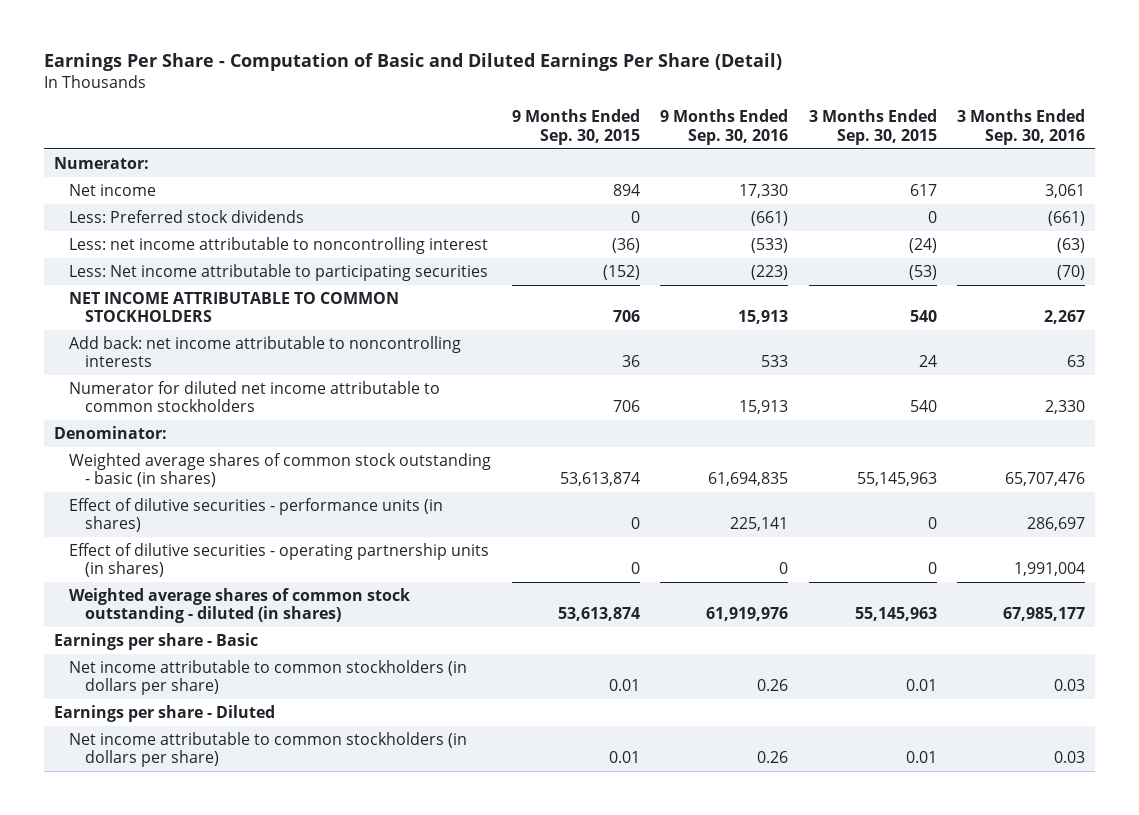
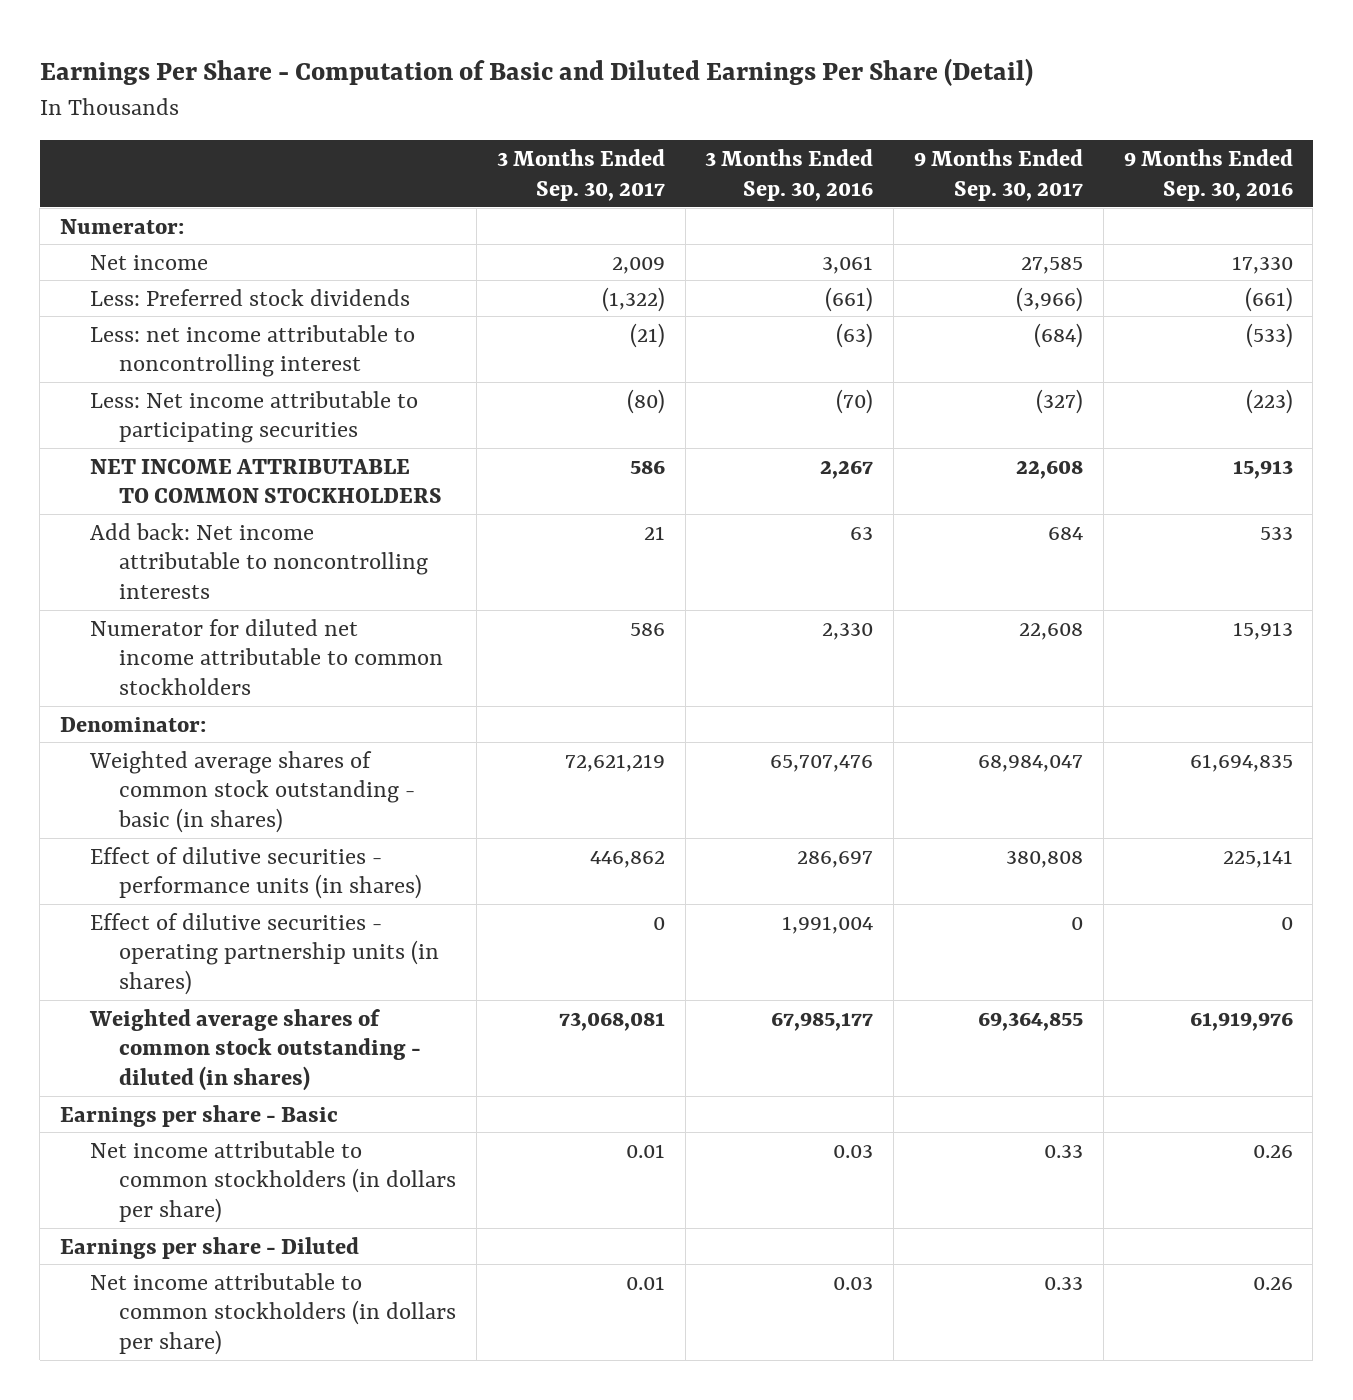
- | 9 Months Ended Sep. 30, 2015 | 9 Months Ended Sep. 30, 2016 | 3 Months Ended Sep. 30, 2015 | 3 Months Ended Sep. 30, 2016
+ | 3 Months Ended Sep. 30, 2017 | 3 Months Ended Sep. 30, 2016 | 9 Months Ended Sep. 30, 2017 | 9 Months Ended Sep. 30, 2016
- Add back: net income attributable to noncontrolling interests | 36 | 533 | 24 | 63
+ Add back: Net income attributable to noncontrolling interests | 21 | 63 | 684 | 533

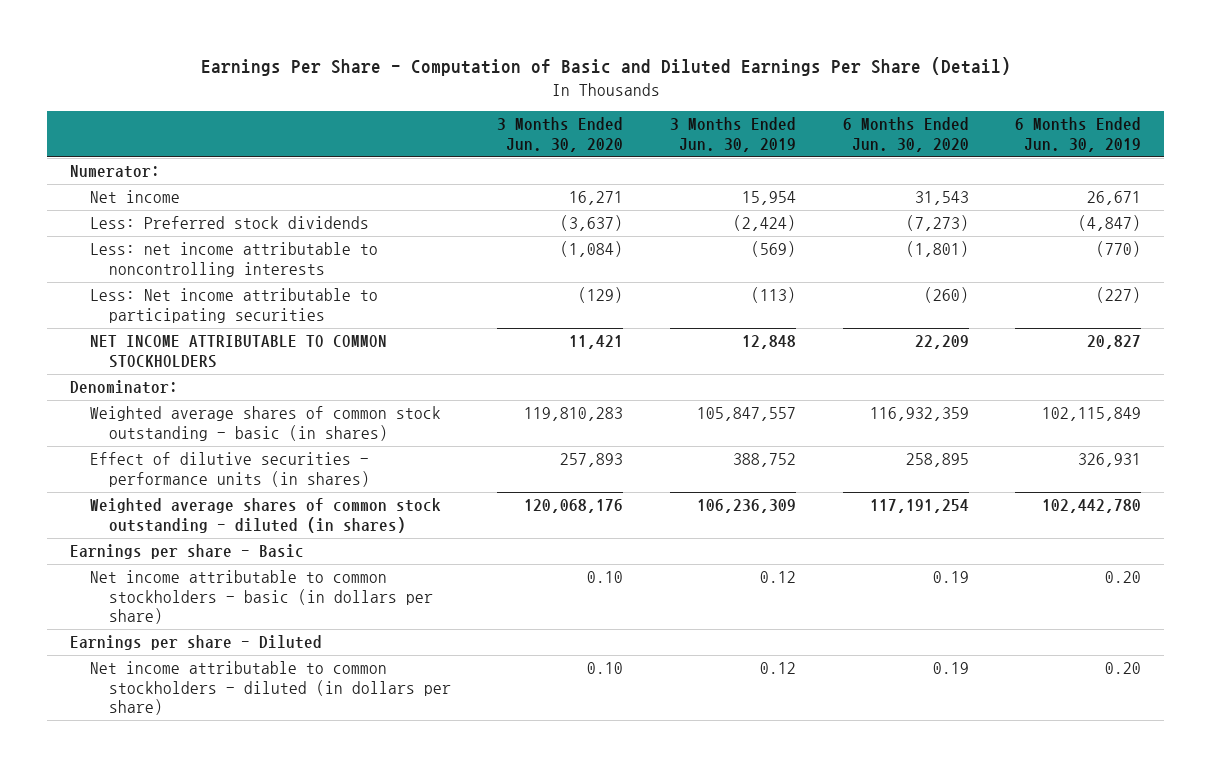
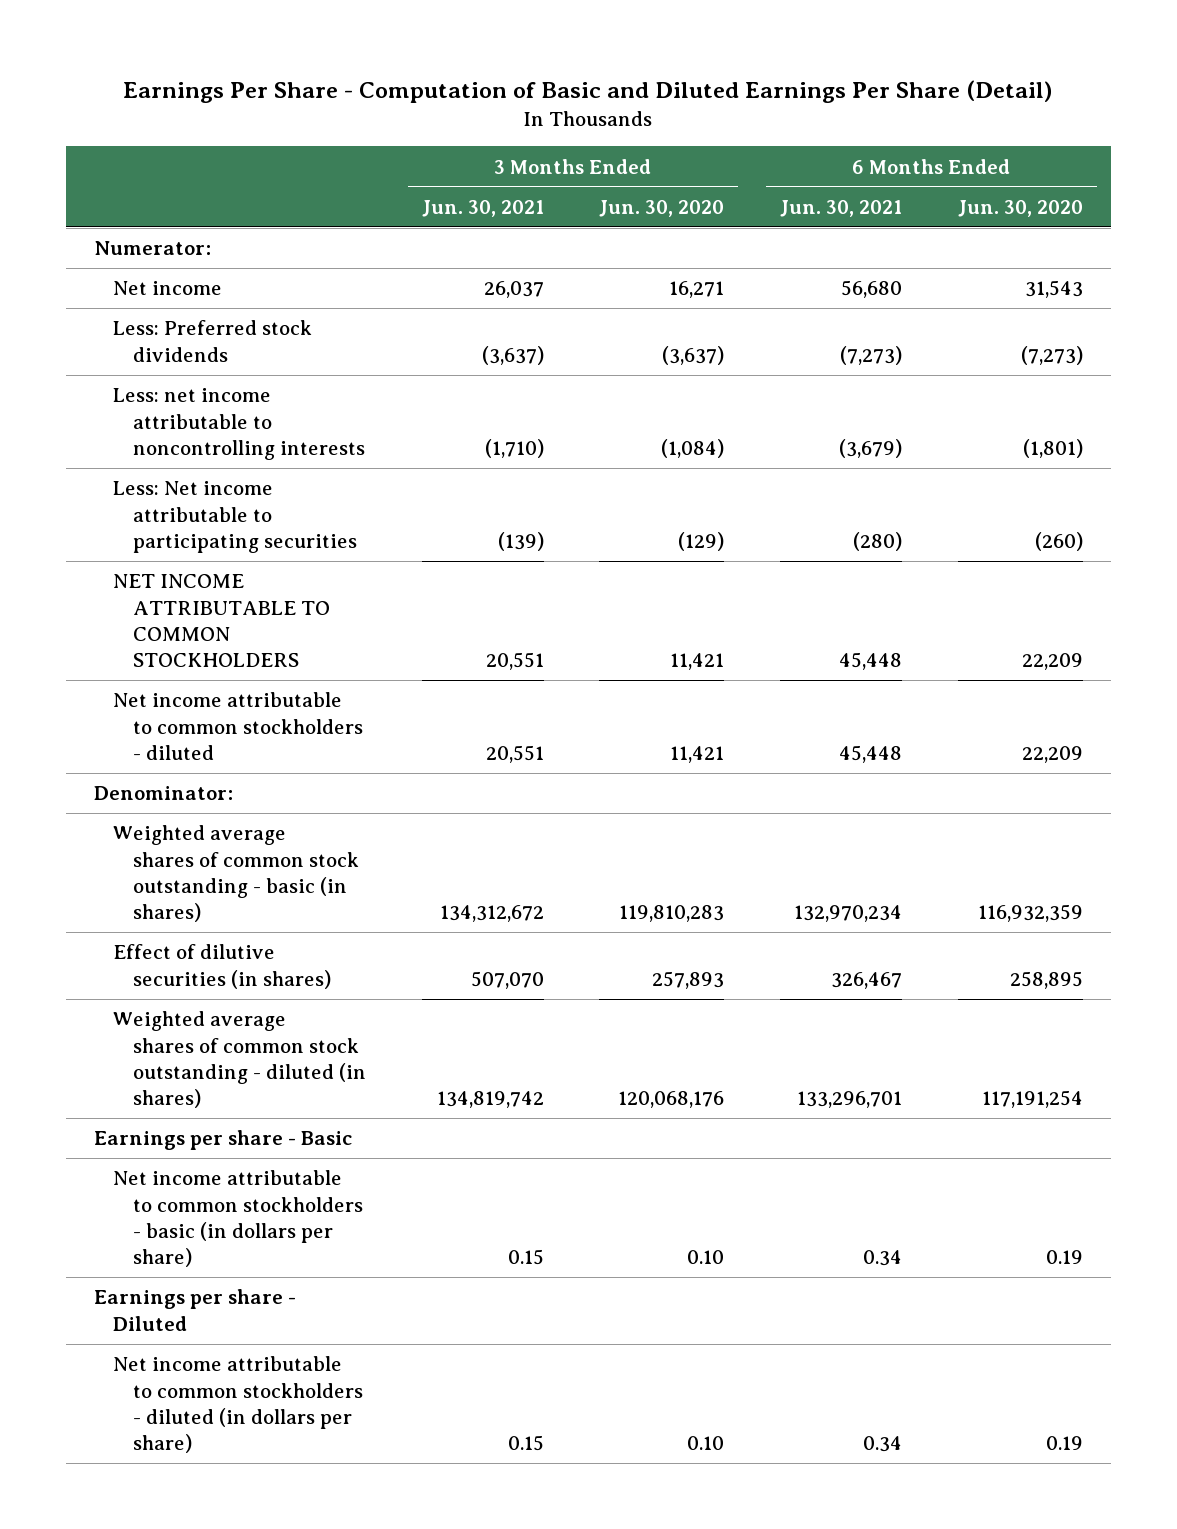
- | 3 Months Ended Jun. 30, 2020 | 3 Months Ended Jun. 30, 2019 | 6 Months Ended Jun. 30, 2020 | 6 Months Ended Jun. 30, 2019
+ | 3 Months Ended Jun. 30, 2021 | 3 Months Ended Jun. 30, 2020 | 6 Months Ended Jun. 30, 2021 | 6 Months Ended Jun. 30, 2020
+ Net income attributable to common stockholders - diluted | 20,551 | 11,421 | 45,448 | 22,209
- Effect of dilutive securities - performance units (in shares) | 257,893 | 388,752 | 258,895 | 326,931
+ Effect of dilutive securities (in shares) | 507,070 | 257,893 | 326,467 | 258,895

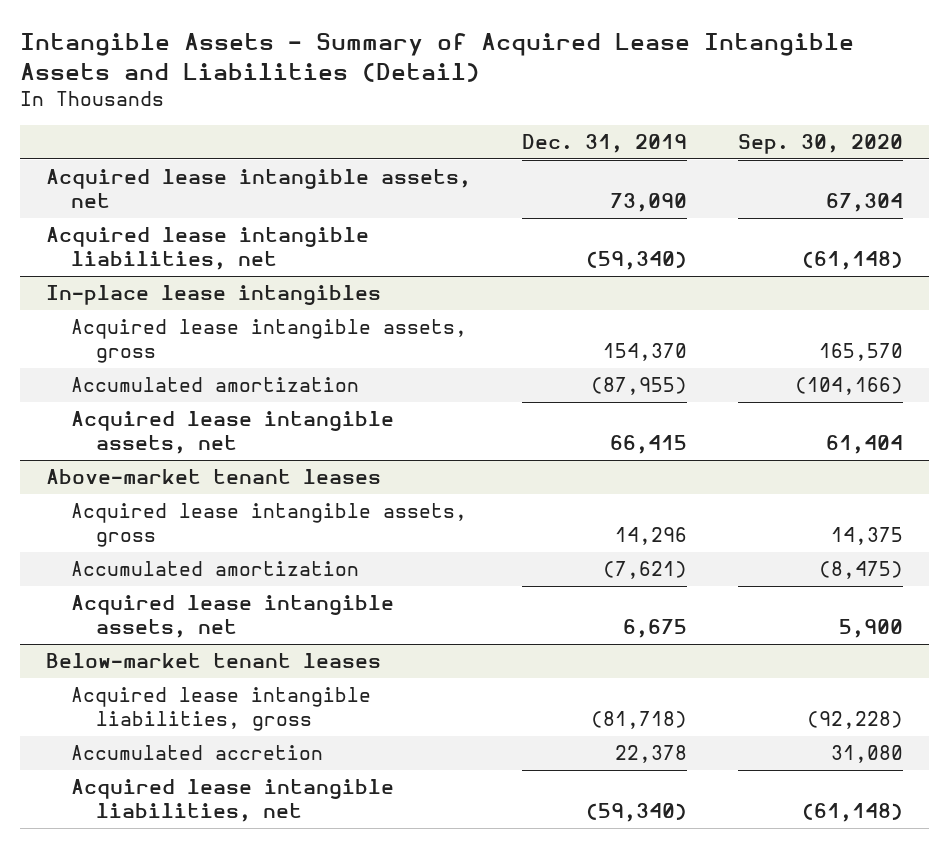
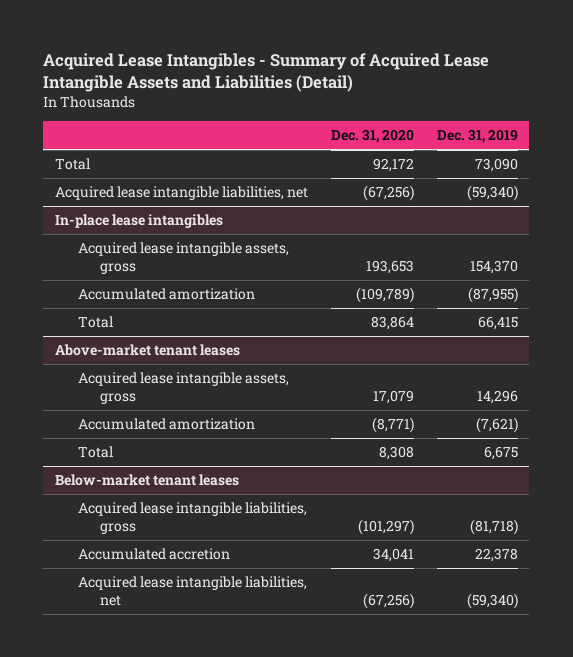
- Intangible Assets - Summary of Acquired Lease Intangible Assets and Liabilities (Detail)
+ Acquired Lease Intangibles - Summary of Acquired Lease Intangible Assets and Liabilities (Detail)
- | Dec. 31, 2019 | Sep. 30, 2020
+ | Dec. 31, 2020 | Dec. 31, 2019
- Acquired lease intangible assets, net | 73,090 | 67,304
+ Total | 92,172 | 73,090
@ In-place lease intangibles
- Acquired lease intangible assets, net | 66,415 | 61,404
+ Total | 83,864 | 66,415
@ Above-market tenant leases
- Acquired lease intangible assets, net | 6,675 | 5,900
+ Total | 8,308 | 6,675

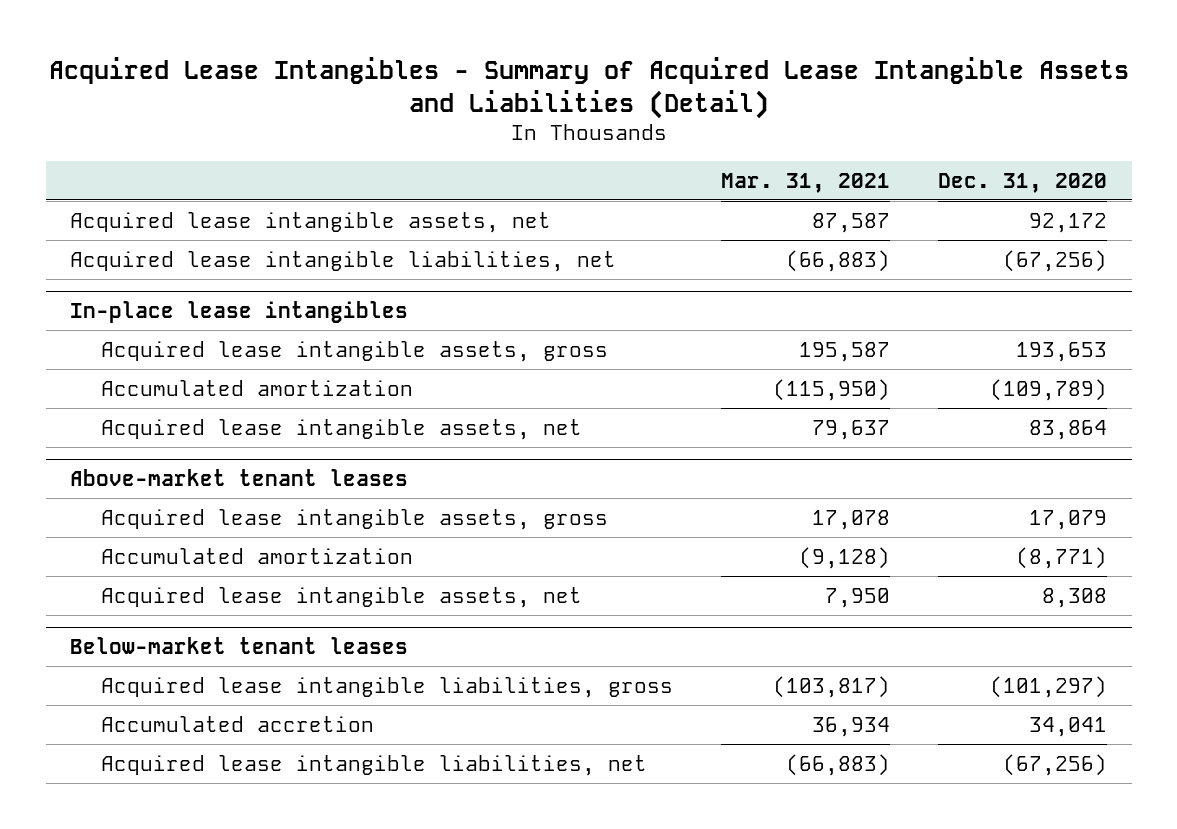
- | Dec. 31, 2020 | Dec. 31, 2019
+ | Mar. 31, 2021 | Dec. 31, 2020
- Total | 92,172 | 73,090
+ Acquired lease intangible assets, net | 87,587 | 92,172
@ In-place lease intangibles
- Total | 83,864 | 66,415
+ Acquired lease intangible assets, net | 79,637 | 83,864
@ Above-market tenant leases
- Total | 8,308 | 6,675
+ Acquired lease intangible assets, net | 7,950 | 8,308

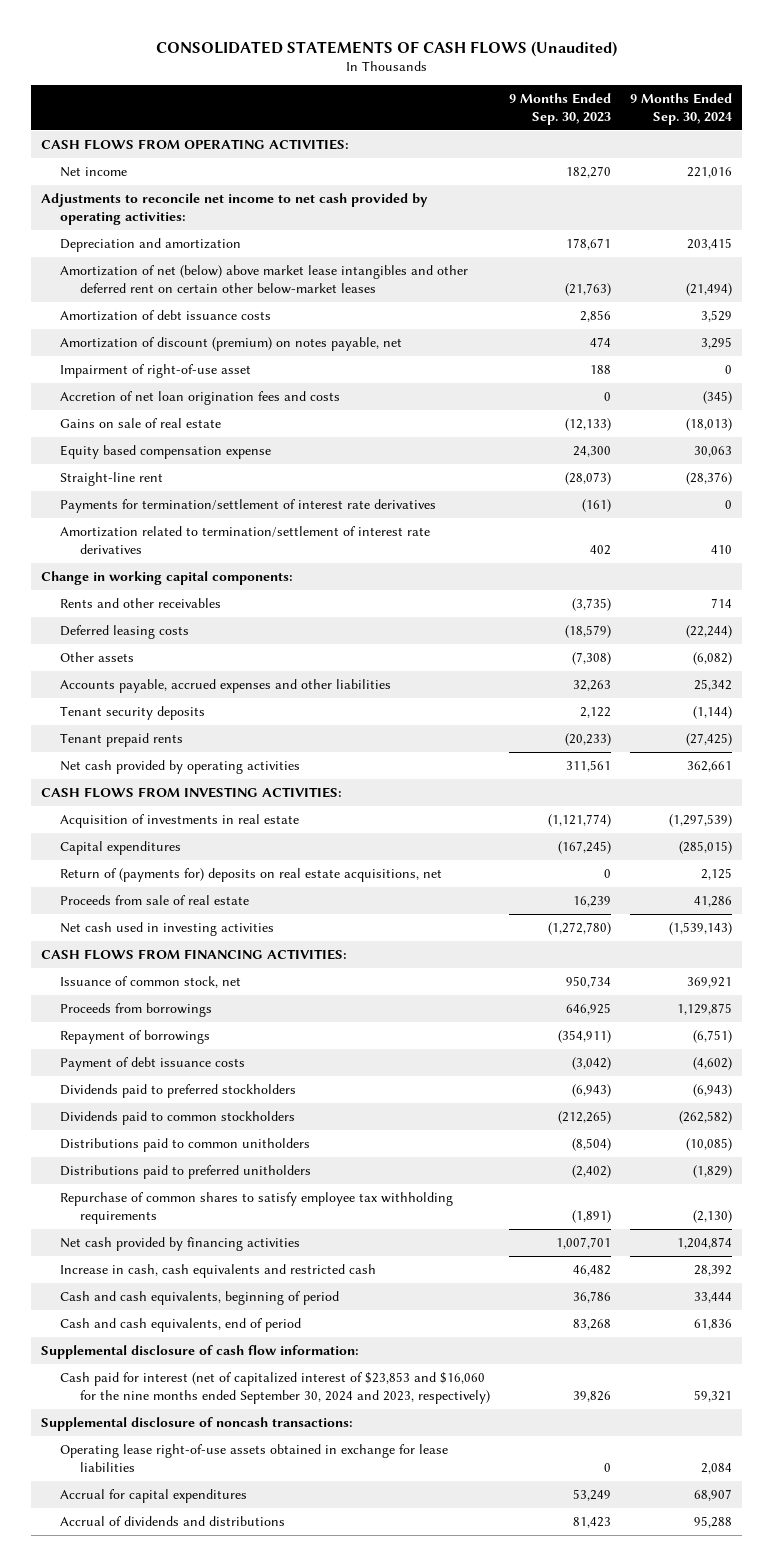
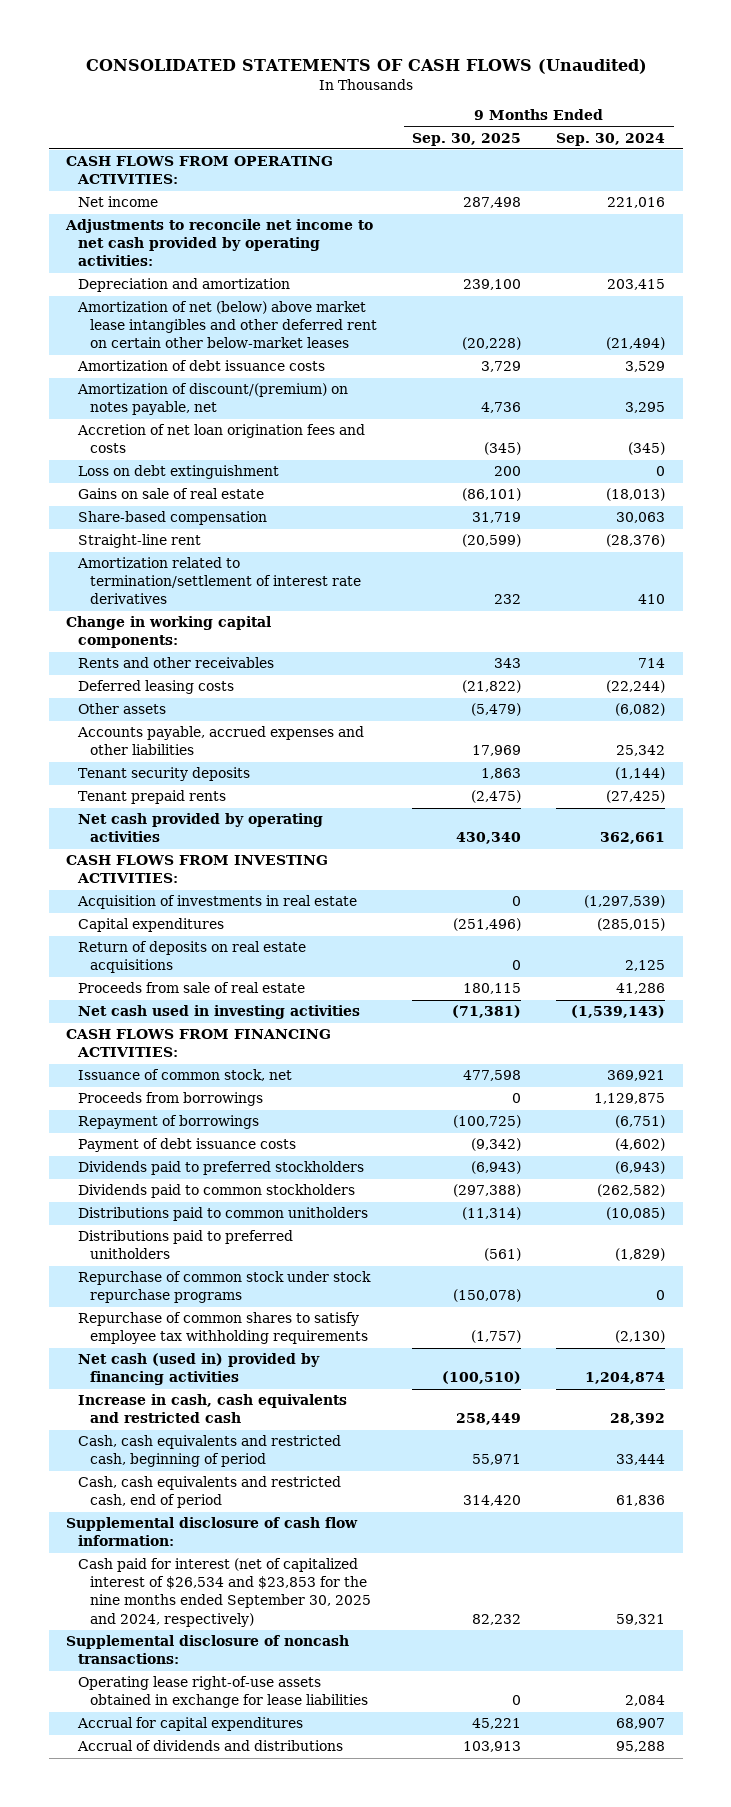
- | 9 Months Ended Sep. 30, 2023 | 9 Months Ended Sep. 30, 2024
+ | 9 Months Ended Sep. 30, 2025 | 9 Months Ended Sep. 30, 2024
- Amortization of discount (premium) on notes payable, net | 474 | 3,295
- Impairment of right-of-use asset | 188 | 0
+ Amortization of discount/(premium) on notes payable, net | 4,736 | 3,295
+ Loss on debt extinguishment | 200 | 0
- Equity based compensation expense | 24,300 | 30,063
+ Share-based compensation | 31,719 | 30,063
- Payments for termination/settlement of interest rate derivatives | (161) | 0
- Return of (payments for) deposits on real estate acquisitions, net | 0 | 2,125
+ Return of deposits on real estate acquisitions | 0 | 2,125
+ Repurchase of common stock under stock repurchase programs | (150,078) | 0
- Net cash provided by financing activities | 1,007,701 | 1,204,874
+ Net cash (used in) provided by financing activities | (100,510) | 1,204,874
- Cash and cash equivalents, beginning of period | 36,786 | 33,444
- Cash and cash equivalents, end of period | 83,268 | 61,836
+ Cash, cash equivalents and restricted cash, beginning of period | 55,971 | 33,444
+ Cash, cash equivalents and restricted cash, end of period | 314,420 | 61,836
- Cash paid for interest (net of capitalized interest of $23,853 and $16,060 for the nine months ended September 30, 2024 and 2023, respectively) | 39,826 | 59,321
+ Cash paid for interest (net of capitalized interest of $26,534 and $23,853 for the nine months ended September 30, 2025 and 2024, respectively) | 82,232 | 59,321

